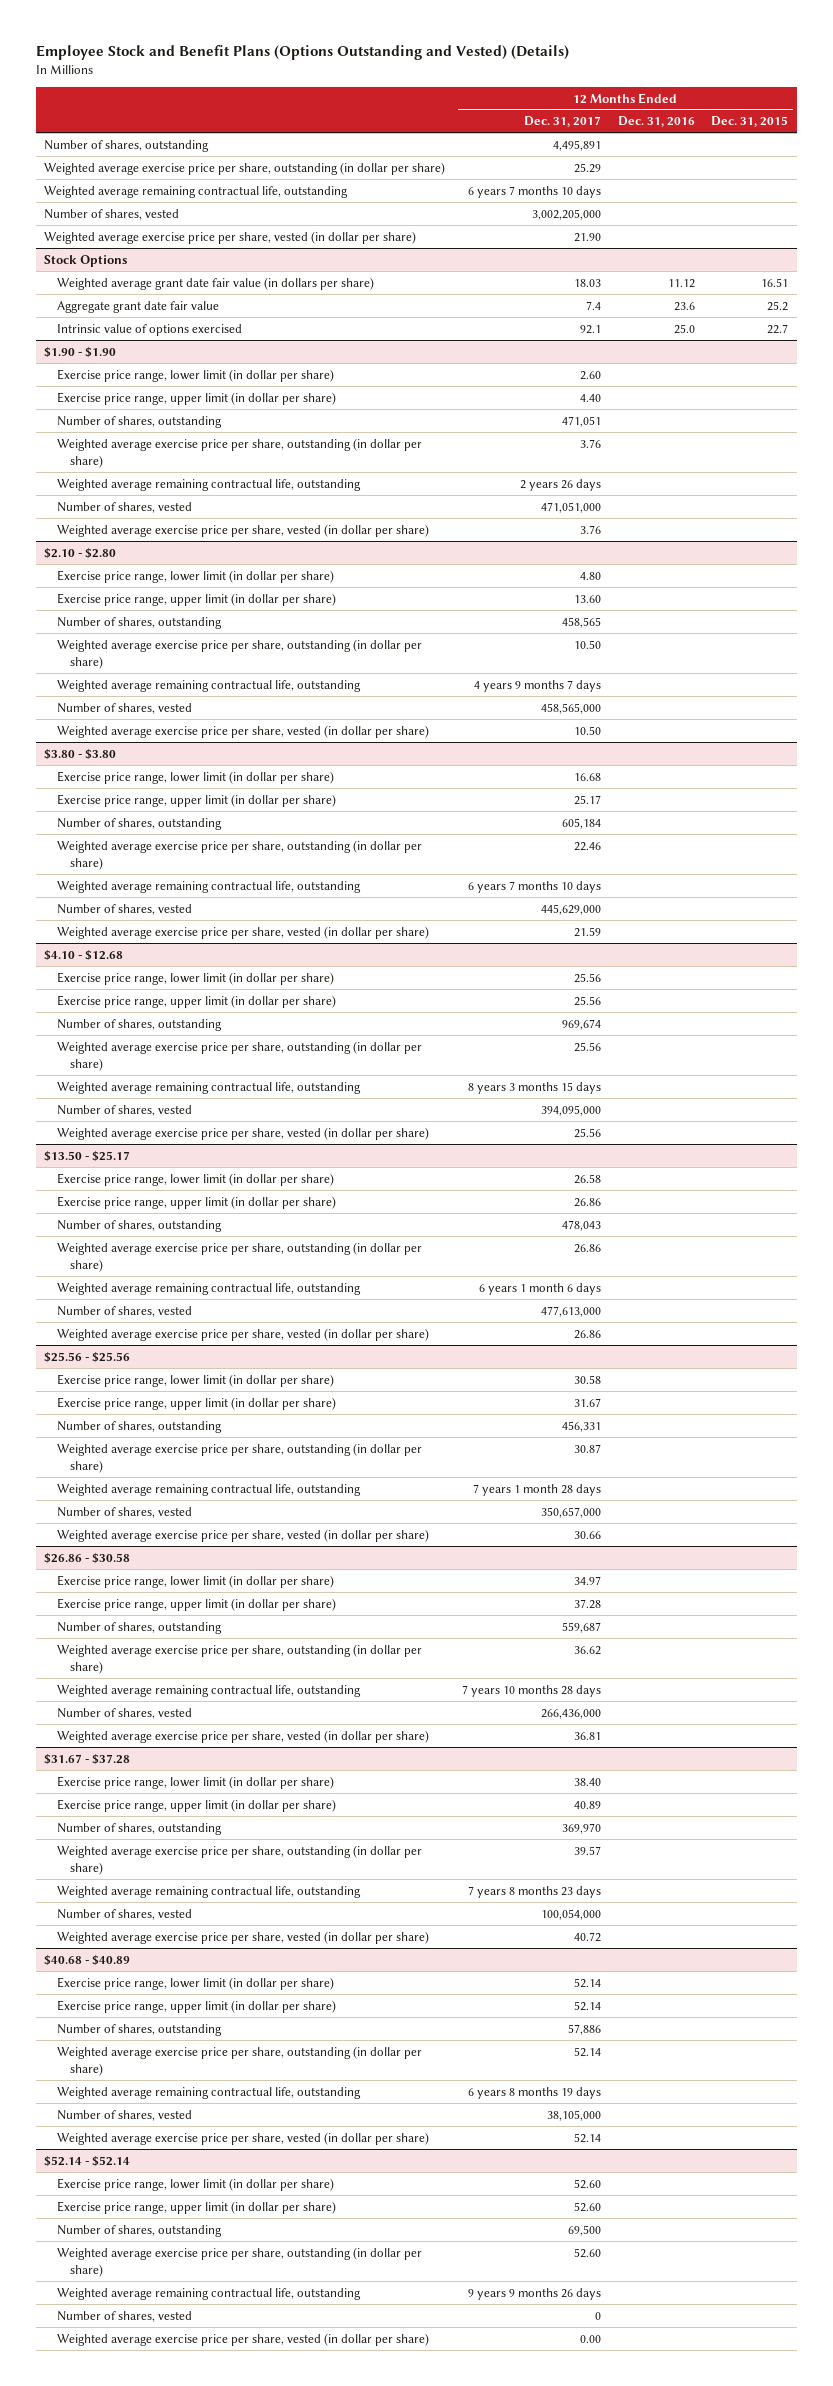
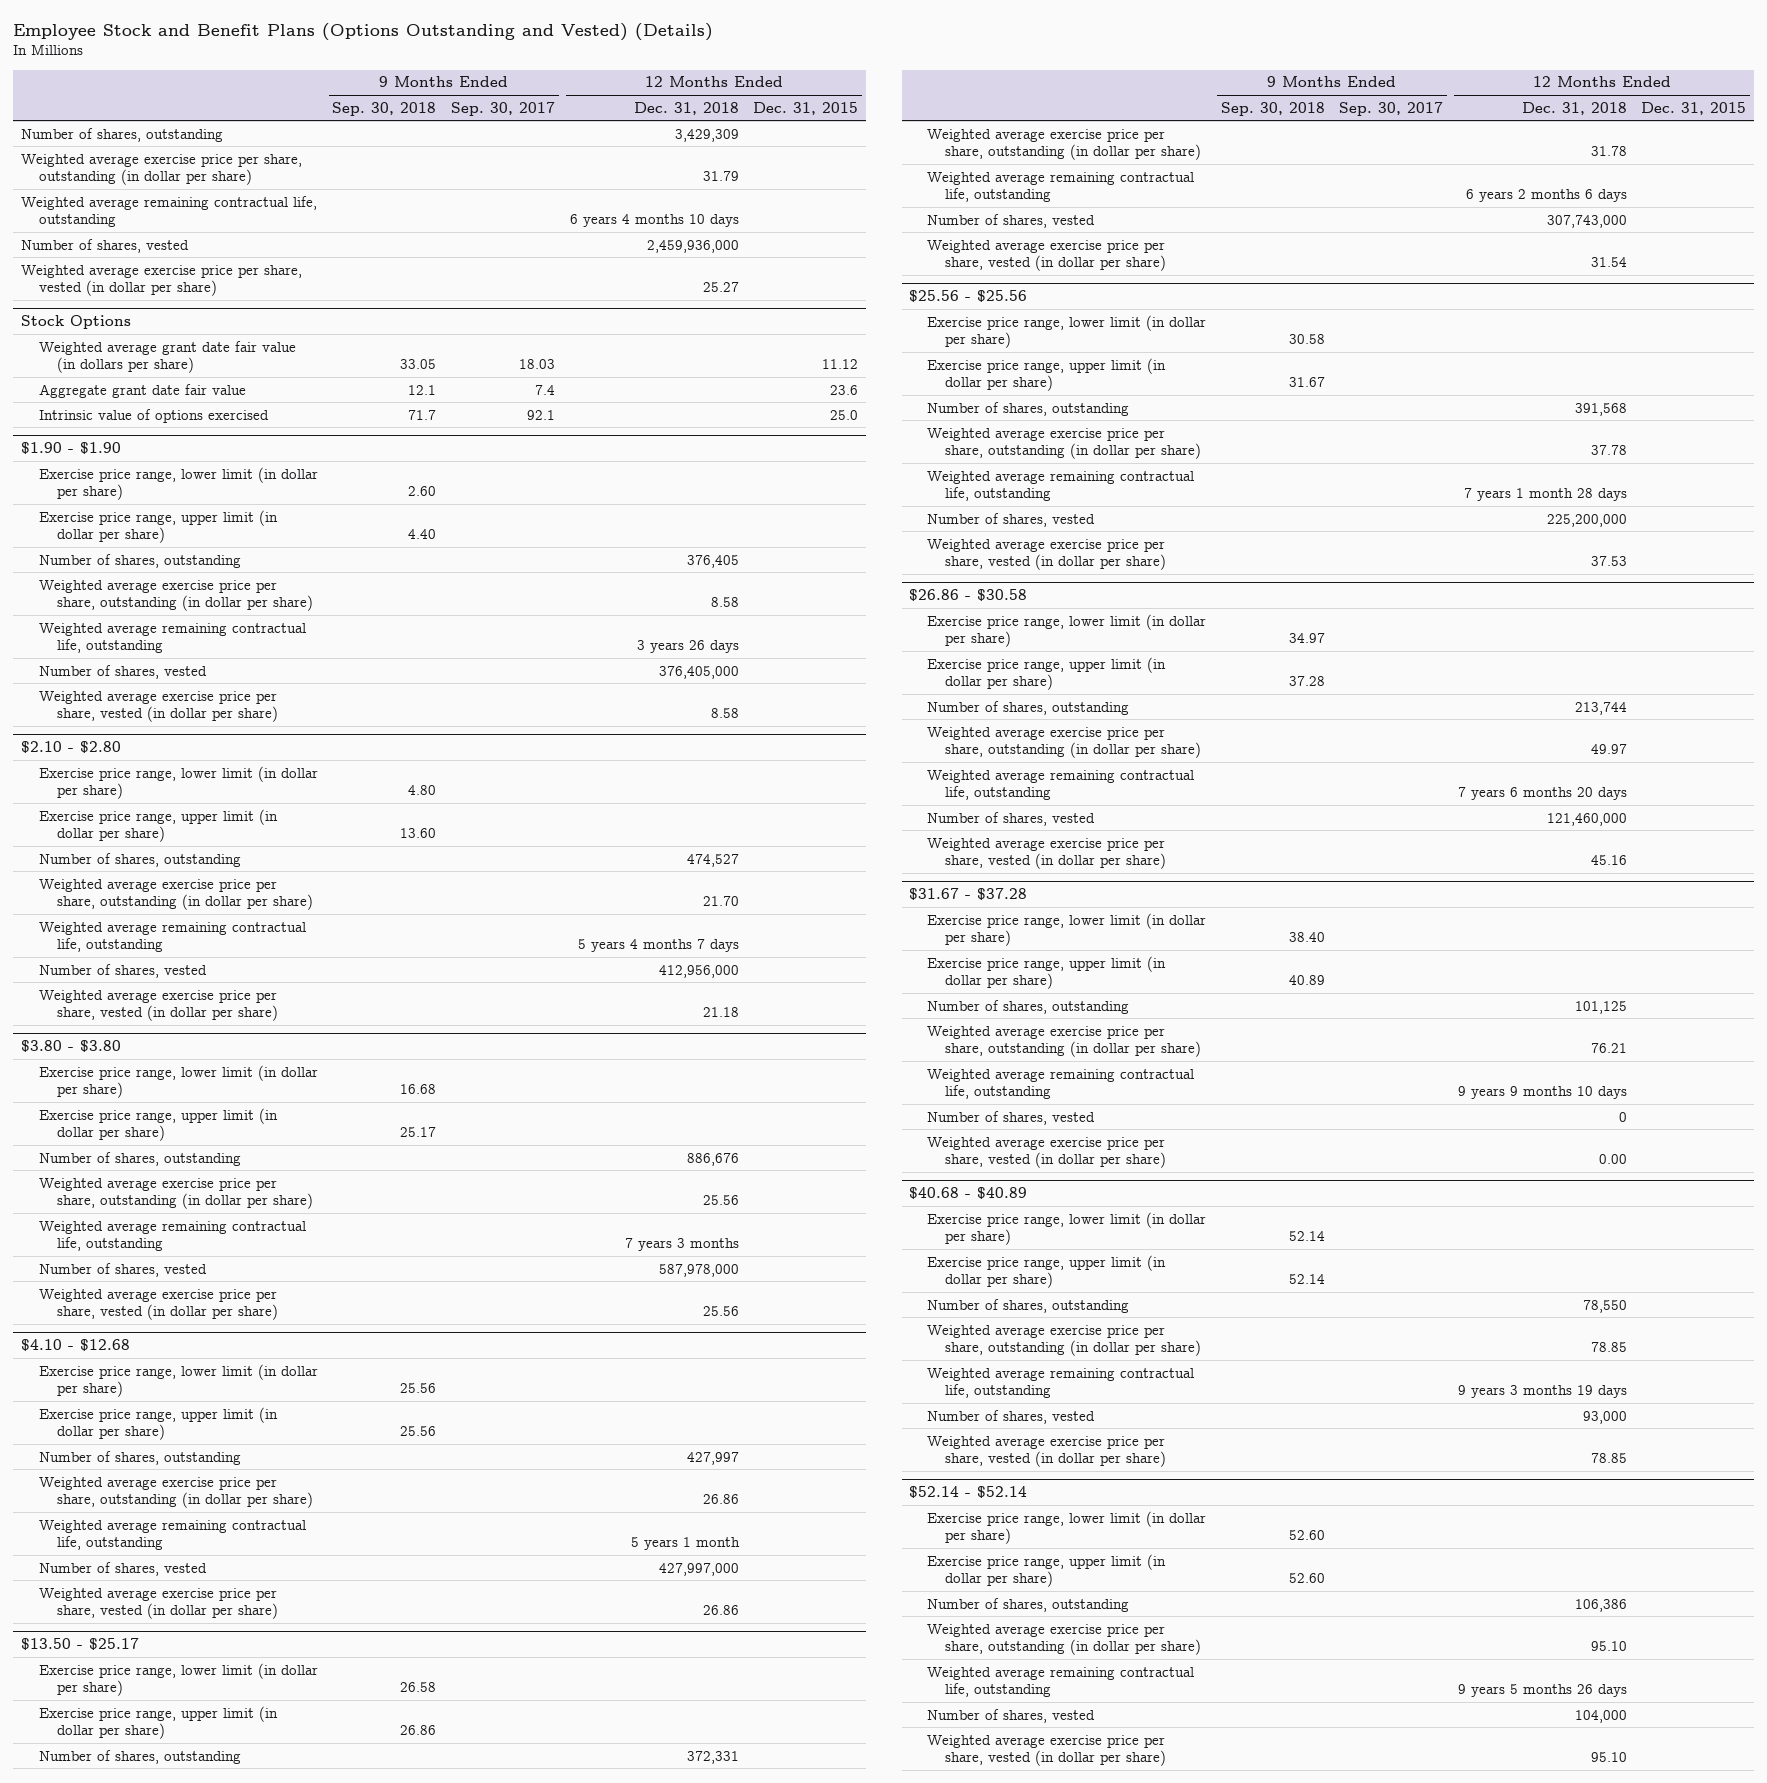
- | 12 Months Ended Dec. 31, 2017 | 12 Months Ended Dec. 31, 2016 | 12 Months Ended Dec. 31, 2015
+ | 9 Months Ended Sep. 30, 2018 | 9 Months Ended Sep. 30, 2017 | 12 Months Ended Dec. 31, 2018 | 12 Months Ended Dec. 31, 2015
@ Stock Options
- Weighted average grant date fair value (in dollars per share) | 18.03 | 11.12 | 16.51
- Aggregate grant date fair value | 7.4 | 23.6 | 25.2
- Intrinsic value of options exercised | 92.1 | 25.0 | 22.7
+ Weighted average grant date fair value (in dollars per share) | 33.05 | 18.03 | | 11.12
+ Aggregate grant date fair value | 12.1 | 7.4 | | 23.6
+ Intrinsic value of options exercised | 71.7 | 92.1 | | 25.0

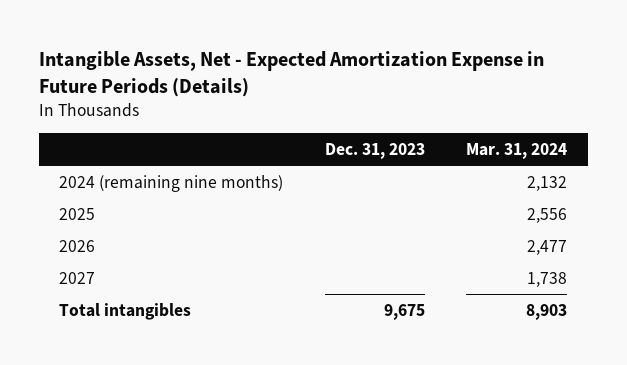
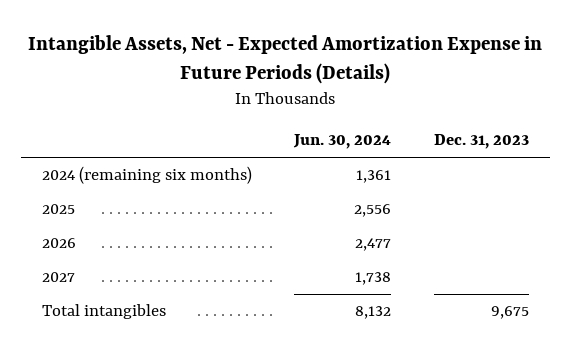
- | Dec. 31, 2023 | Mar. 31, 2024
+ | Jun. 30, 2024 | Dec. 31, 2023
- 2024 (remaining nine months) | | 2,132
+ 2024 (remaining six months) | 1,361 |

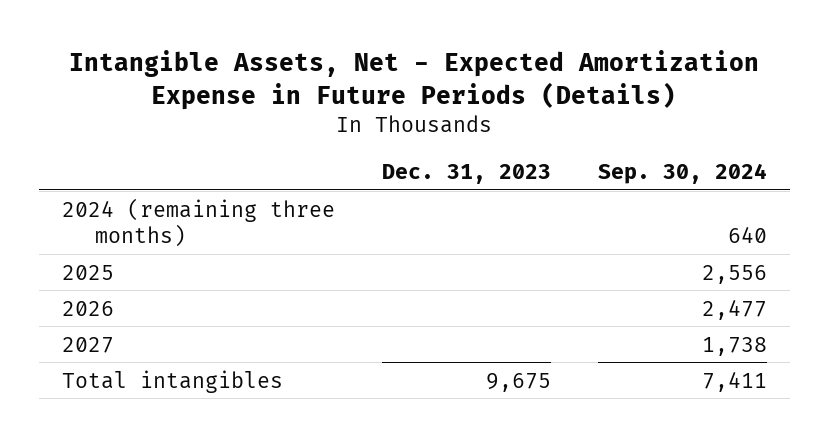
- | Jun. 30, 2024 | Dec. 31, 2023
+ | Dec. 31, 2023 | Sep. 30, 2024
- 2024 (remaining six months) | 1,361 |
+ 2024 (remaining three months) | | 640

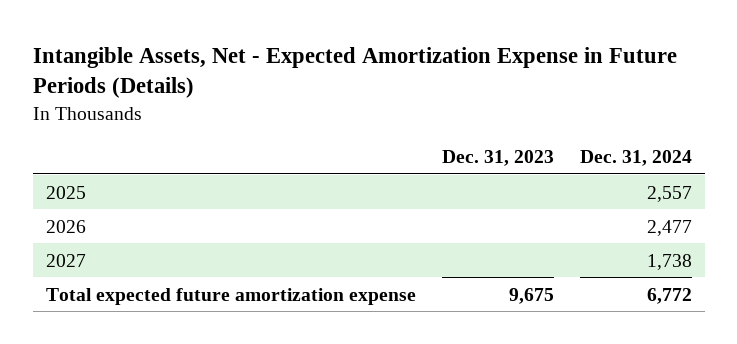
- | Dec. 31, 2023 | Sep. 30, 2024
+ | Dec. 31, 2023 | Dec. 31, 2024
- 2024 (remaining three months) | | 640
- Total intangibles | 9,675 | 7,411
+ Total expected future amortization expense | 9,675 | 6,772

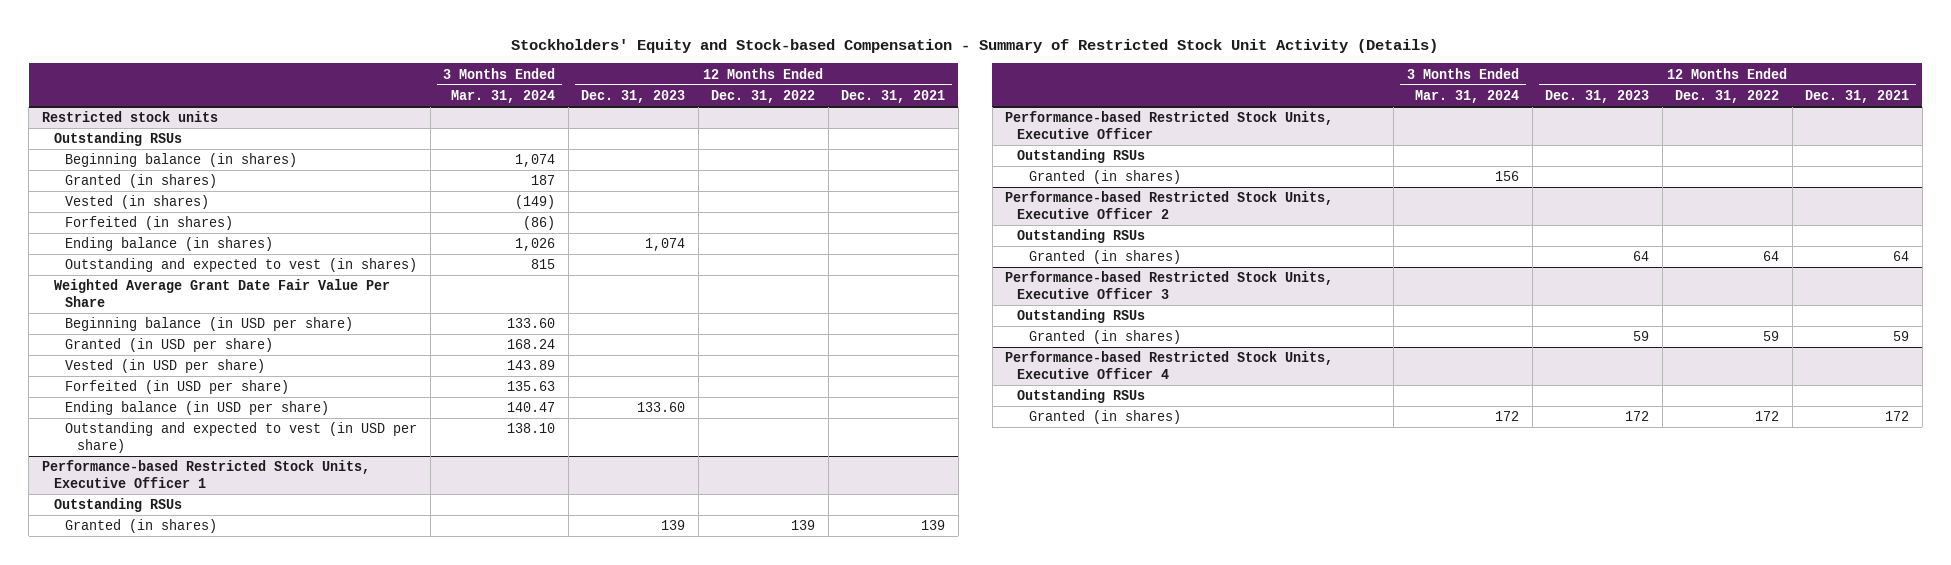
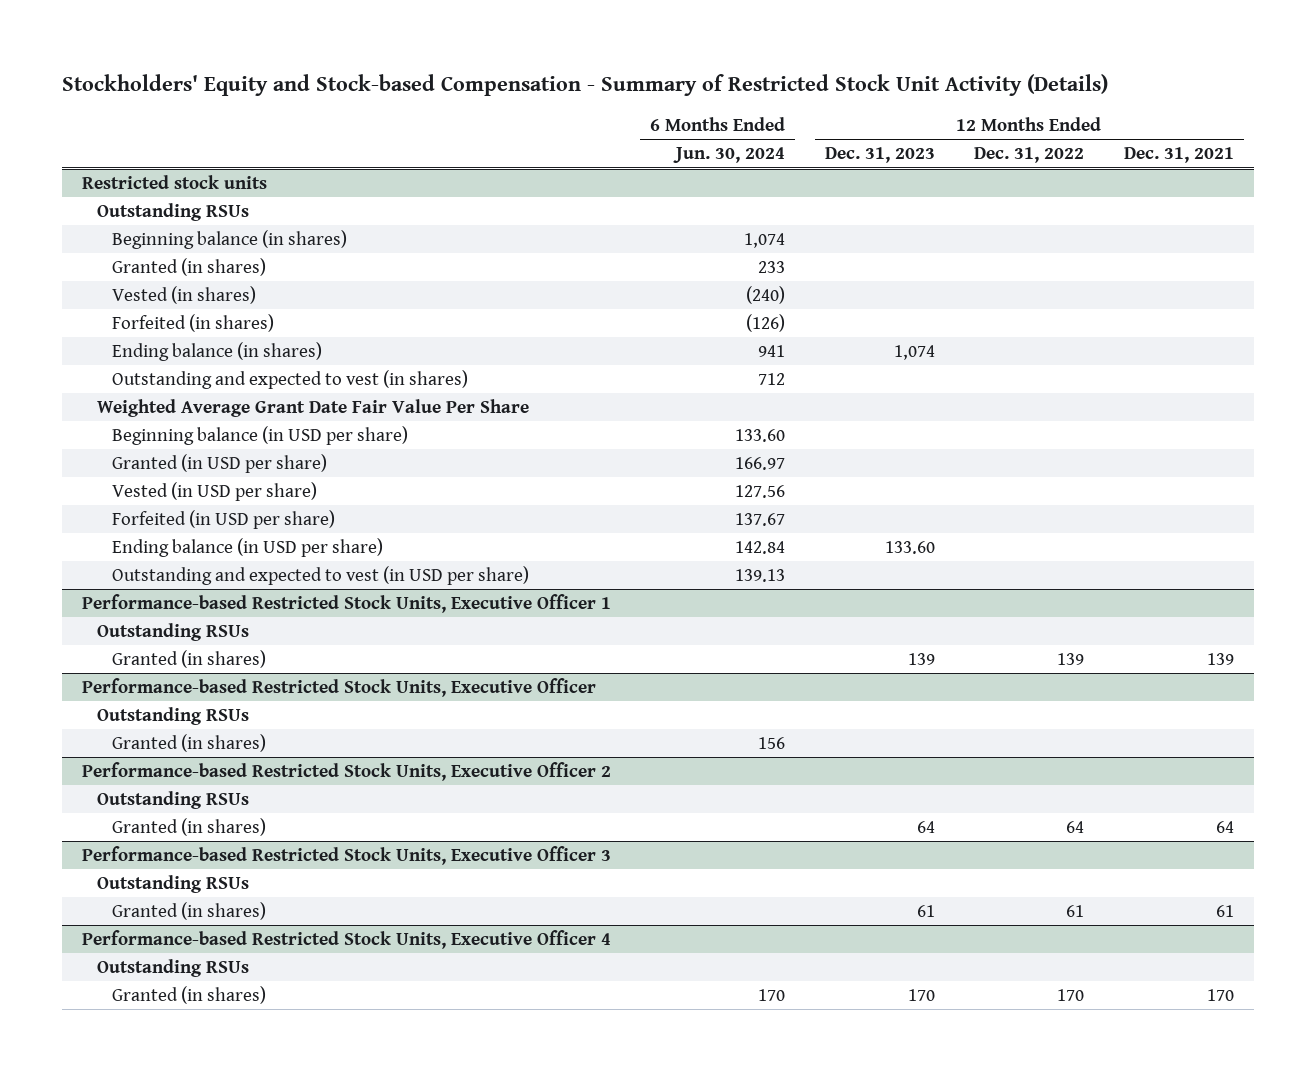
- | 3 Months Ended Mar. 31, 2024 | 12 Months Ended Dec. 31, 2023 | 12 Months Ended Dec. 31, 2022 | 12 Months Ended Dec. 31, 2021
+ | 6 Months Ended Jun. 30, 2024 | 12 Months Ended Dec. 31, 2023 | 12 Months Ended Dec. 31, 2022 | 12 Months Ended Dec. 31, 2021
@ Performance-based Restricted Stock Units, Executive Officer 3
- Granted (in shares) | | 59 | 59 | 59
+ Granted (in shares) | | 61 | 61 | 61
@ Performance-based Restricted Stock Units, Executive Officer 4
- Granted (in shares) | 172 | 172 | 172 | 172
+ Granted (in shares) | 170 | 170 | 170 | 170

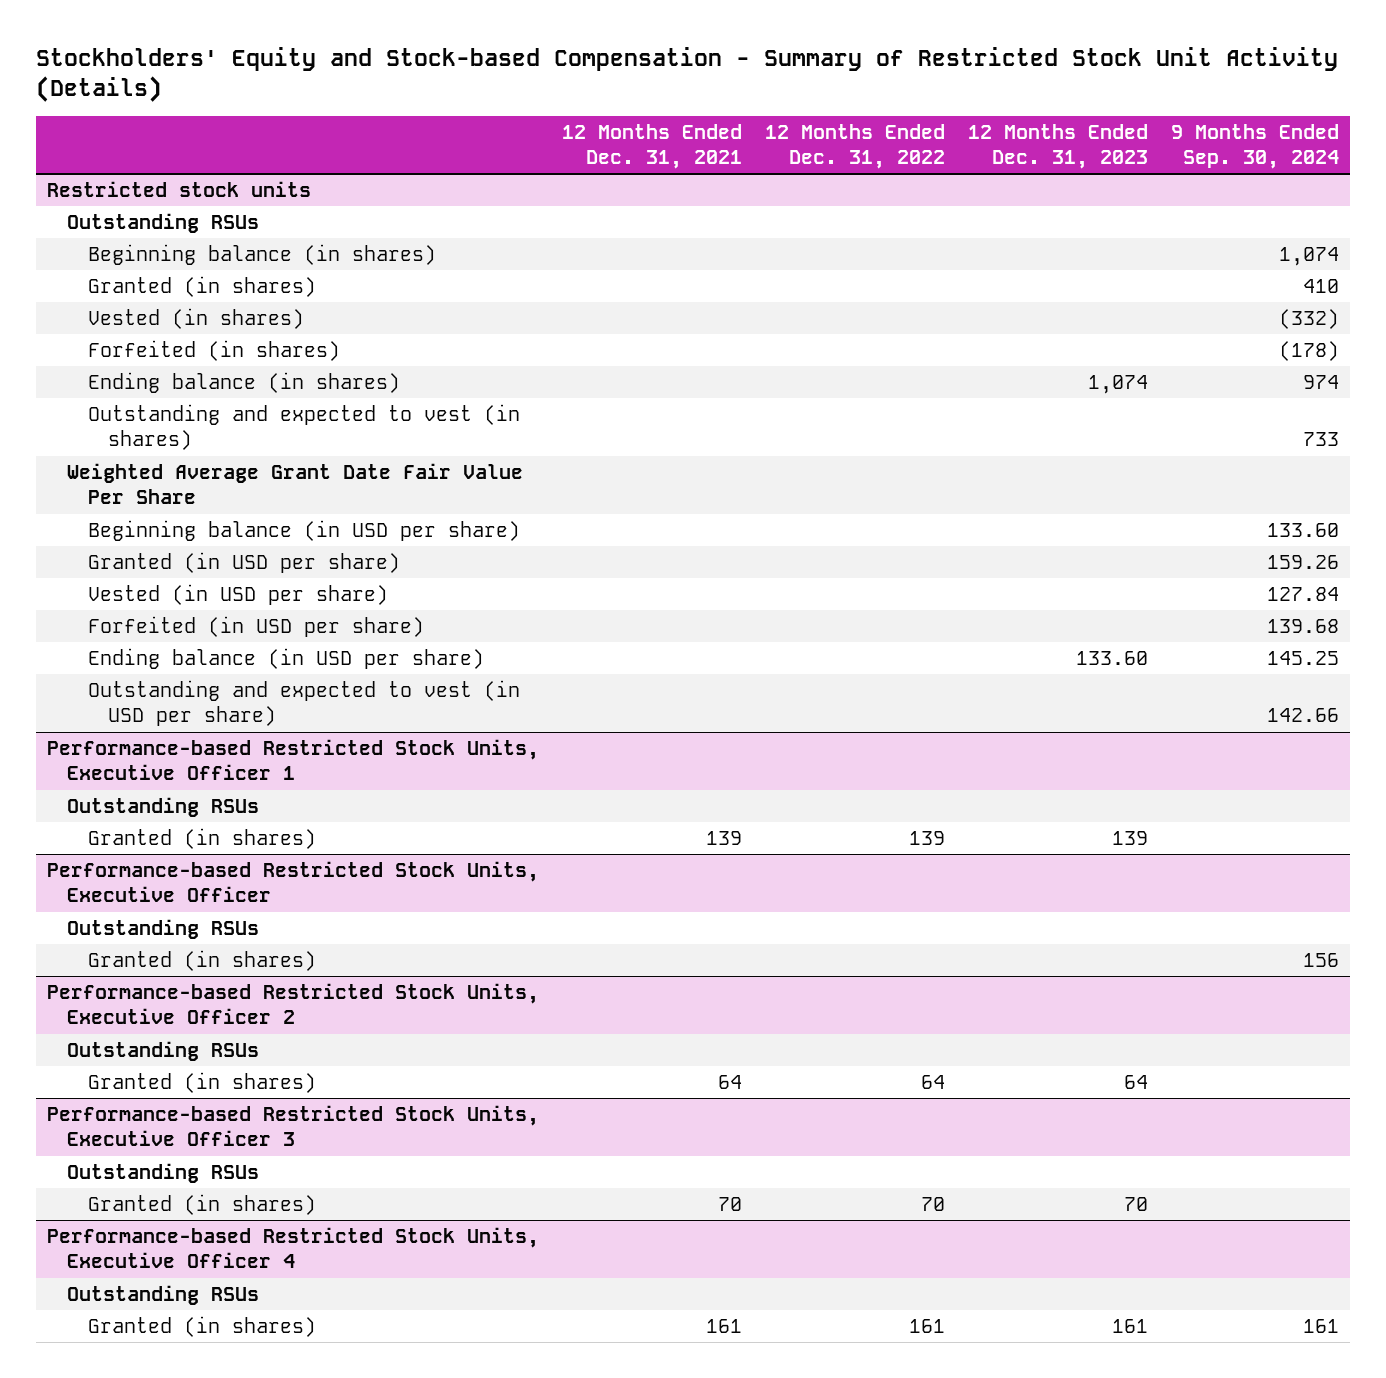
- | 6 Months Ended Jun. 30, 2024 | 12 Months Ended Dec. 31, 2023 | 12 Months Ended Dec. 31, 2022 | 12 Months Ended Dec. 31, 2021
+ | 12 Months Ended Dec. 31, 2021 | 12 Months Ended Dec. 31, 2022 | 12 Months Ended Dec. 31, 2023 | 9 Months Ended Sep. 30, 2024
@ Performance-based Restricted Stock Units, Executive Officer 3
- Granted (in shares) | | 61 | 61 | 61
+ Granted (in shares) | 70 | 70 | 70 |
@ Performance-based Restricted Stock Units, Executive Officer 4
- Granted (in shares) | 170 | 170 | 170 | 170
+ Granted (in shares) | 161 | 161 | 161 | 161

